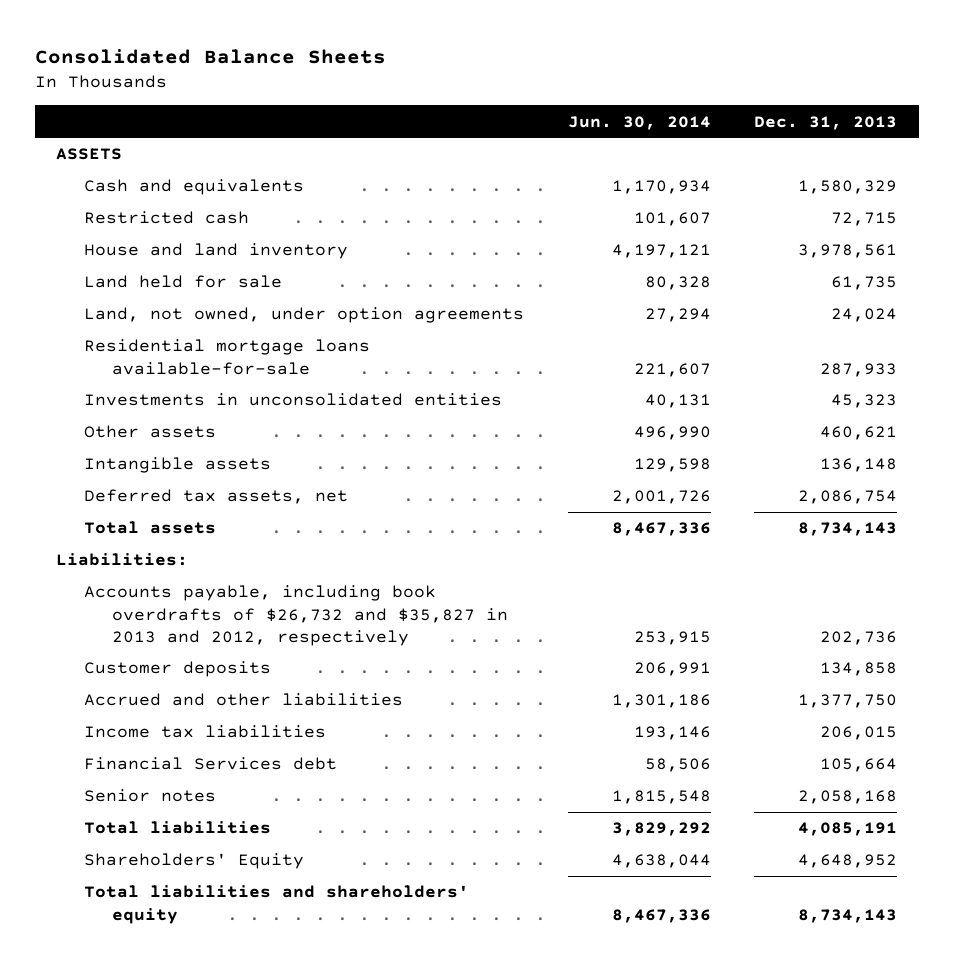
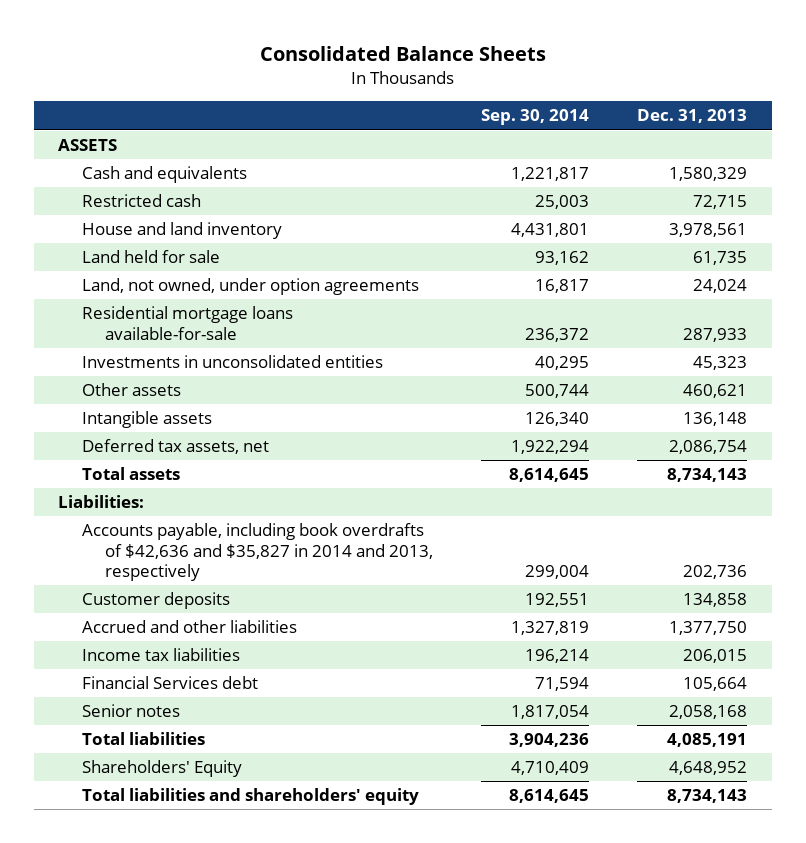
- | Jun. 30, 2014 | Dec. 31, 2013
+ | Sep. 30, 2014 | Dec. 31, 2013
- Accounts payable, including book overdrafts of $26,732 and $35,827 in 2013 and 2012, respectively | 253,915 | 202,736
+ Accounts payable, including book overdrafts of $42,636 and $35,827 in 2014 and 2013, respectively | 299,004 | 202,736

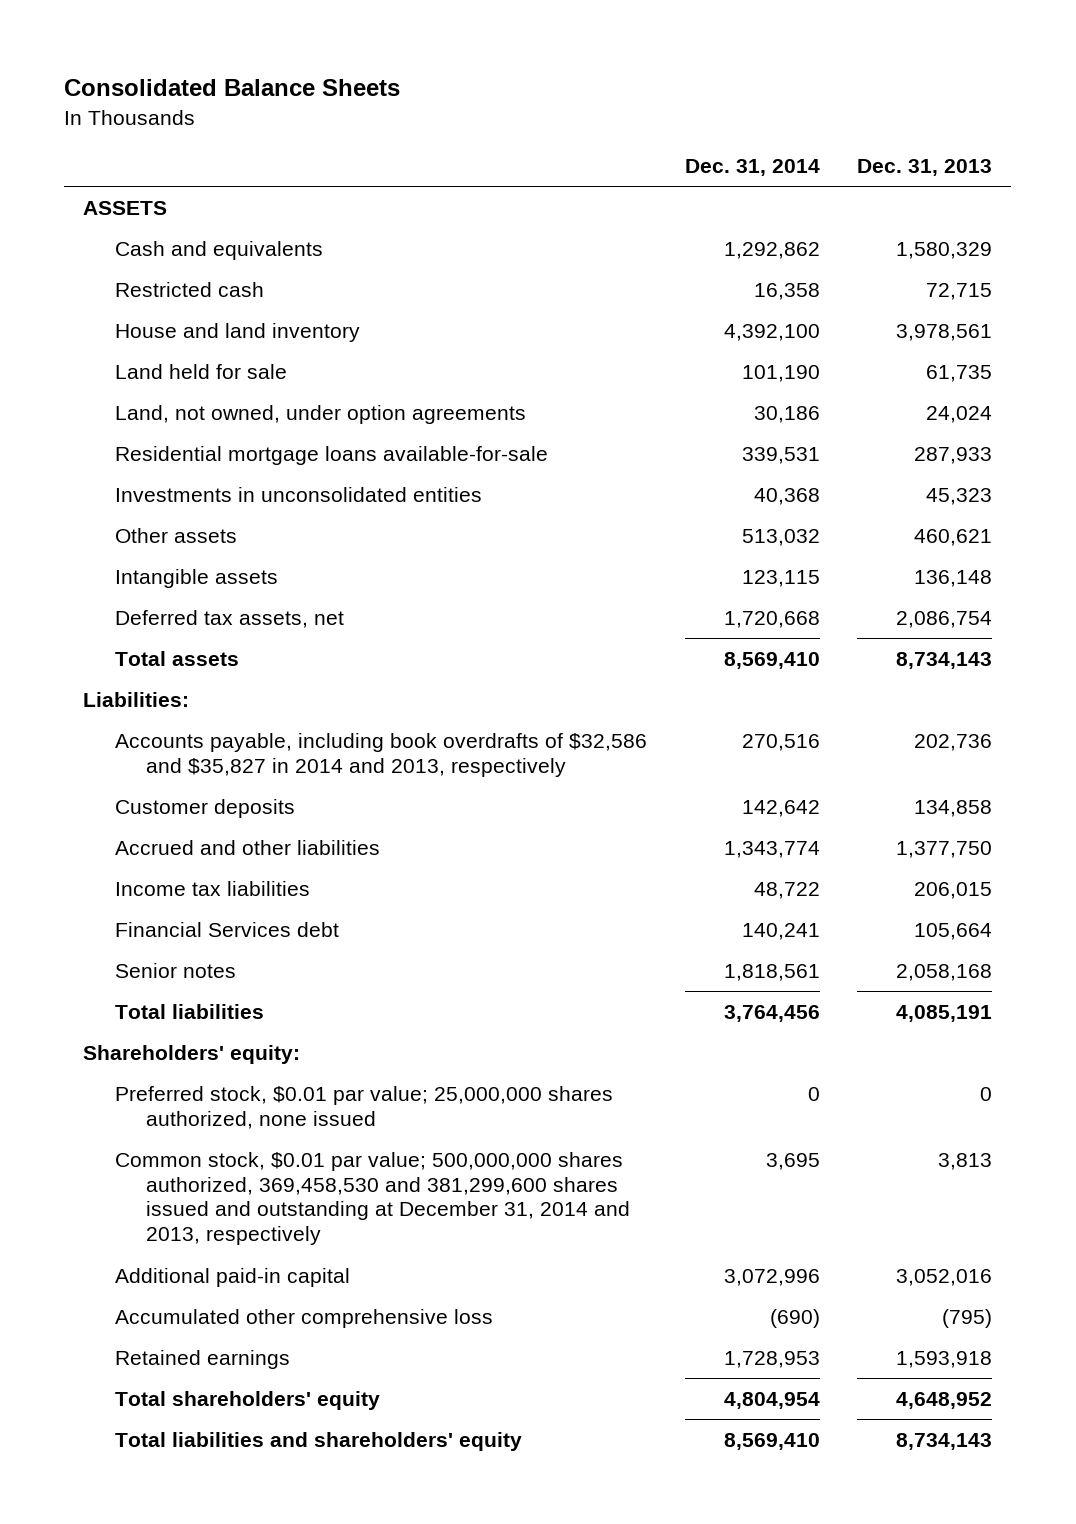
- | Sep. 30, 2014 | Dec. 31, 2013
+ | Dec. 31, 2014 | Dec. 31, 2013
- Accounts payable, including book overdrafts of $42,636 and $35,827 in 2014 and 2013, respectively | 299,004 | 202,736
+ Accounts payable, including book overdrafts of $32,586 and $35,827 in 2014 and 2013, respectively | 270,516 | 202,736
- Shareholders' Equity | 4,710,409 | 4,648,952
+ Shareholders' equity:
+ Preferred stock, $0.01 par value; 25,000,000 shares authorized, none issued | 0 | 0
+ Common stock, $0.01 par value; 500,000,000 shares authorized, 369,458,530 and 381,299,600 shares issued and outstanding at December 31, 2014 and 2013, respectively | 3,695 | 3,813
+ Additional paid-in capital | 3,072,996 | 3,052,016
+ Accumulated other comprehensive loss | (690) | (795)
+ Retained earnings | 1,728,953 | 1,593,918
+ Total shareholders' equity | 4,804,954 | 4,648,952

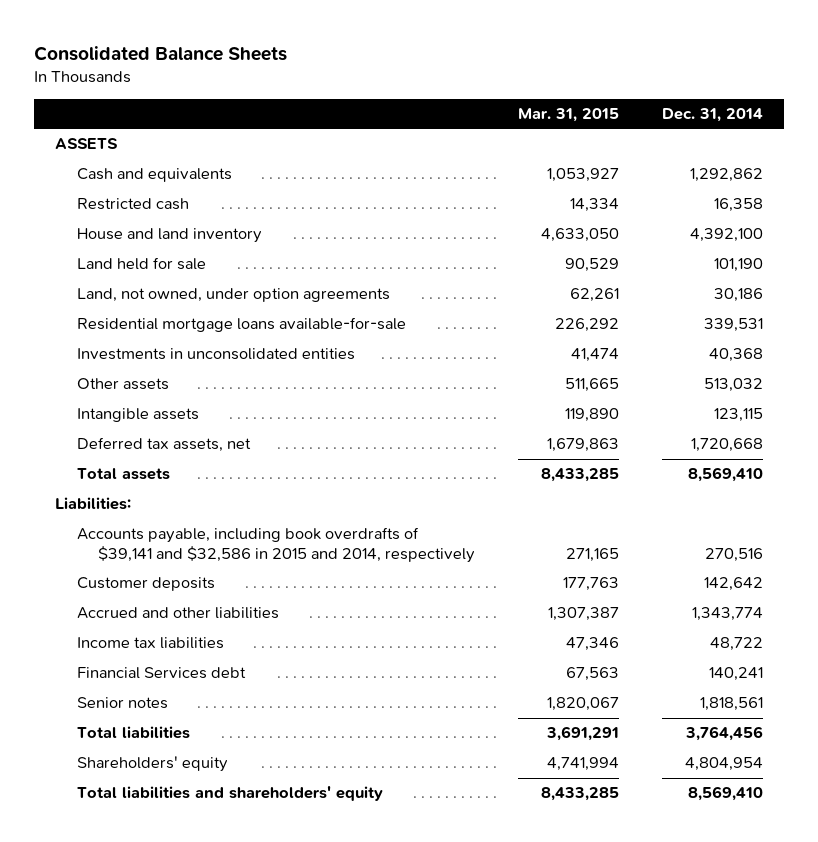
- | Dec. 31, 2014 | Dec. 31, 2013
+ | Mar. 31, 2015 | Dec. 31, 2014
- Accounts payable, including book overdrafts of $32,586 and $35,827 in 2014 and 2013, respectively | 270,516 | 202,736
+ Accounts payable, including book overdrafts of $39,141 and $32,586 in 2015 and 2014, respectively | 271,165 | 270,516
- Shareholders' equity:
- Preferred stock, $0.01 par value; 25,000,000 shares authorized, none issued | 0 | 0
- Common stock, $0.01 par value; 500,000,000 shares authorized, 369,458,530 and 381,299,600 shares issued and outstanding at December 31, 2014 and 2013, respectively | 3,695 | 3,813
- Additional paid-in capital | 3,072,996 | 3,052,016
- Accumulated other comprehensive loss | (690) | (795)
- Retained earnings | 1,728,953 | 1,593,918
- Total shareholders' equity | 4,804,954 | 4,648,952
+ Shareholders' equity | 4,741,994 | 4,804,954

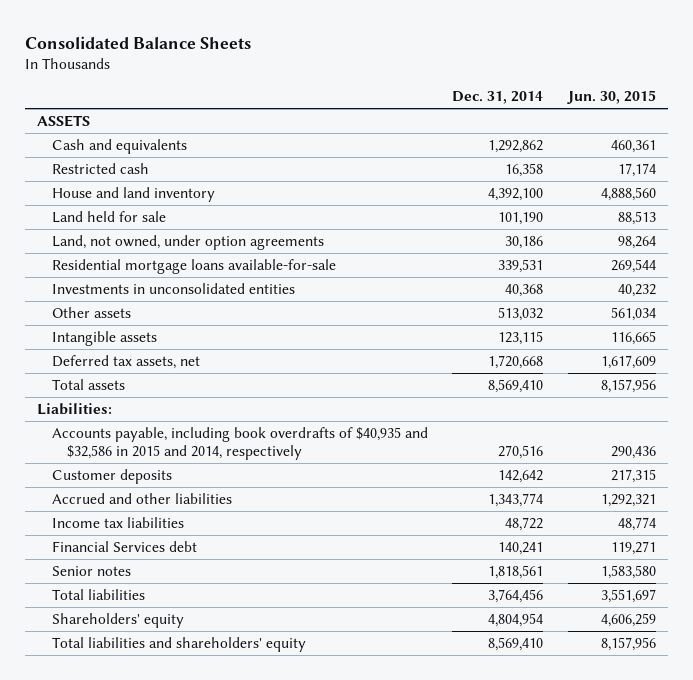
- | Mar. 31, 2015 | Dec. 31, 2014
+ | Dec. 31, 2014 | Jun. 30, 2015
- Accounts payable, including book overdrafts of $39,141 and $32,586 in 2015 and 2014, respectively | 271,165 | 270,516
+ Accounts payable, including book overdrafts of $40,935 and $32,586 in 2015 and 2014, respectively | 270,516 | 290,436

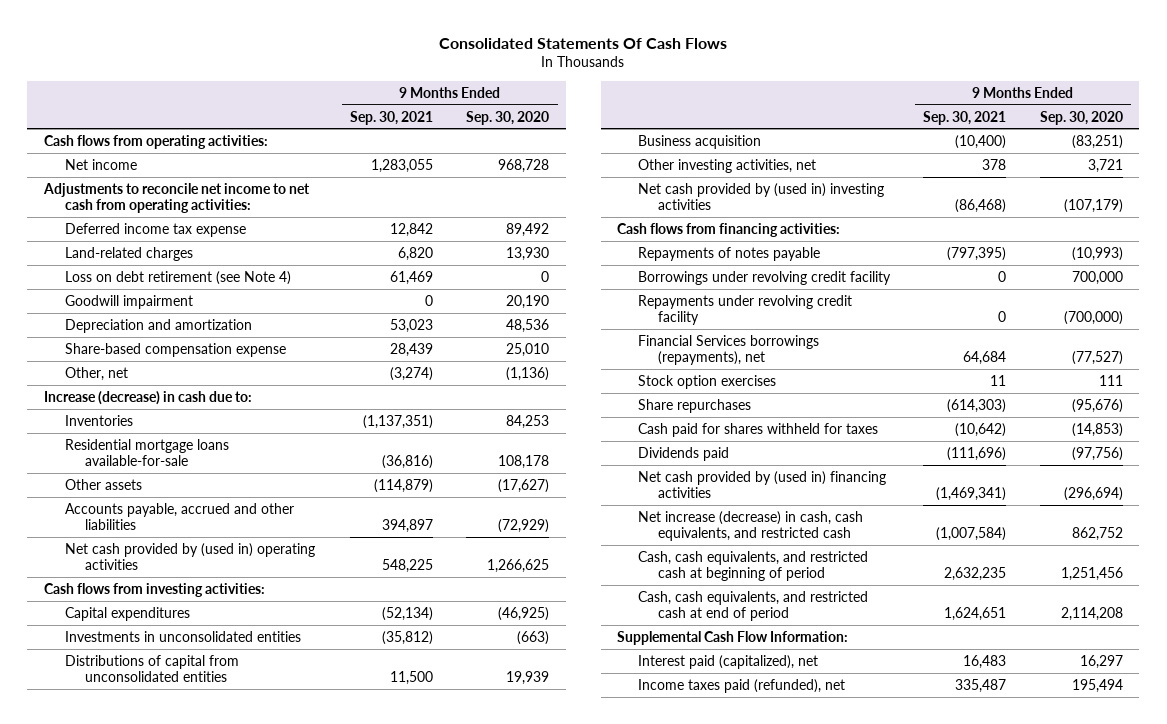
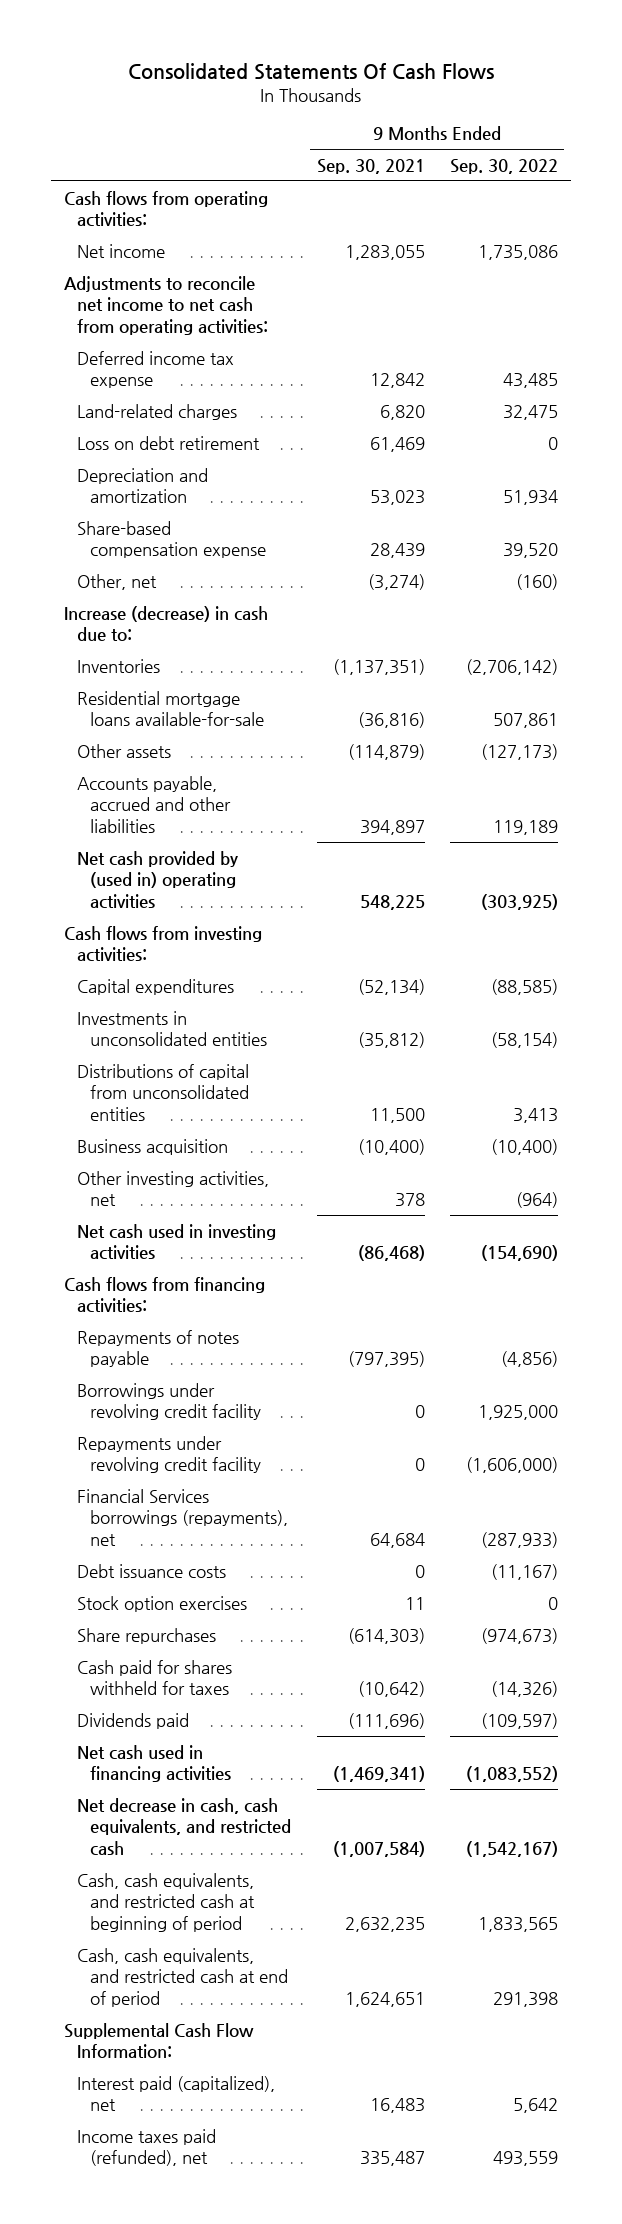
- | 9 Months Ended Sep. 30, 2021 | 9 Months Ended Sep. 30, 2020
+ | 9 Months Ended Sep. 30, 2021 | 9 Months Ended Sep. 30, 2022
- Loss on debt retirement (see Note 4) | 61,469 | 0
- Goodwill impairment | 0 | 20,190
+ Loss on debt retirement | 61,469 | 0
- Net cash provided by (used in) investing activities | (86,468) | (107,179)
+ Net cash used in investing activities | (86,468) | (154,690)
+ Debt issuance costs | 0 | (11,167)
- Net cash provided by (used in) financing activities | (1,469,341) | (296,694)
- Net increase (decrease) in cash, cash equivalents, and restricted cash | (1,007,584) | 862,752
+ Net cash used in financing activities | (1,469,341) | (1,083,552)
+ Net decrease in cash, cash equivalents, and restricted cash | (1,007,584) | (1,542,167)

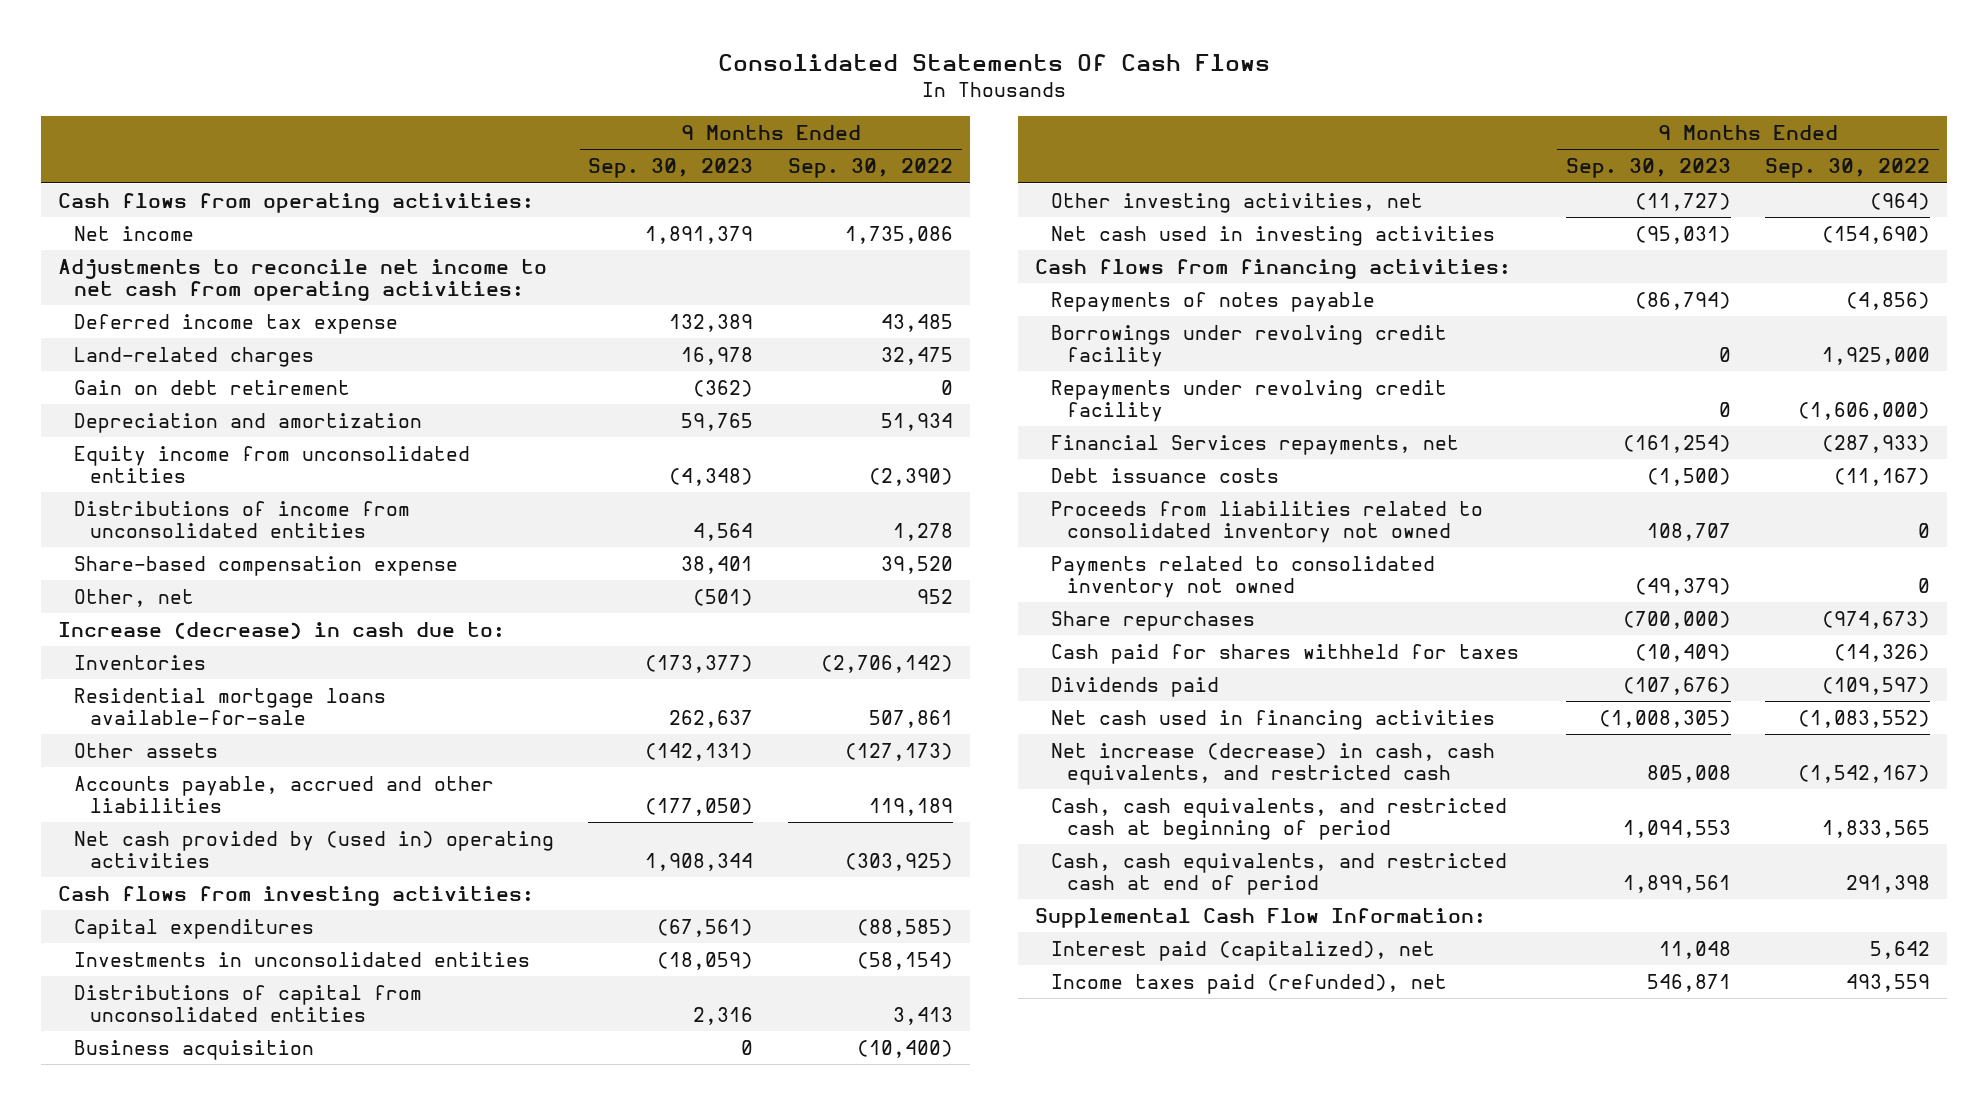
- | 9 Months Ended Sep. 30, 2021 | 9 Months Ended Sep. 30, 2022
+ | 9 Months Ended Sep. 30, 2023 | 9 Months Ended Sep. 30, 2022
- Loss on debt retirement | 61,469 | 0
+ Gain on debt retirement | (362) | 0
+ Equity income from unconsolidated entities | (4,348) | (2,390)
+ Distributions of income from unconsolidated entities | 4,564 | 1,278
- Other, net | (3,274) | (160)
+ Other, net | (501) | 952
- Financial Services borrowings (repayments), net | 64,684 | (287,933)
+ Financial Services repayments, net | (161,254) | (287,933)
- Stock option exercises | 11 | 0
+ Proceeds from liabilities related to consolidated inventory not owned | 108,707 | 0
+ Payments related to consolidated inventory not owned | (49,379) | 0
- Net decrease in cash, cash equivalents, and restricted cash | (1,007,584) | (1,542,167)
+ Net increase (decrease) in cash, cash equivalents, and restricted cash | 805,008 | (1,542,167)

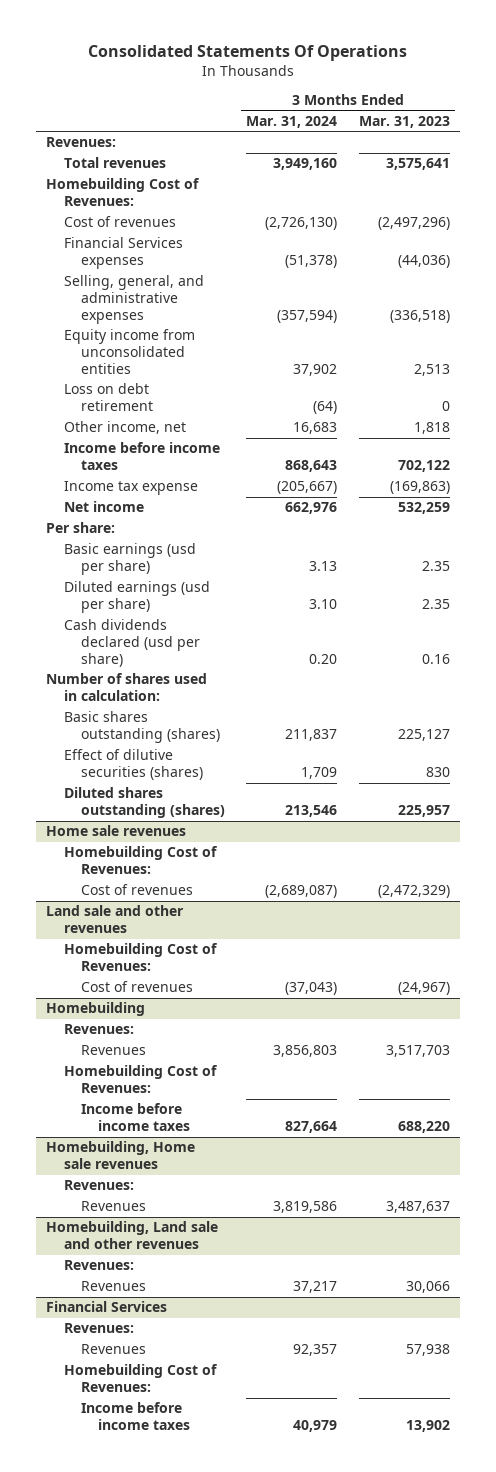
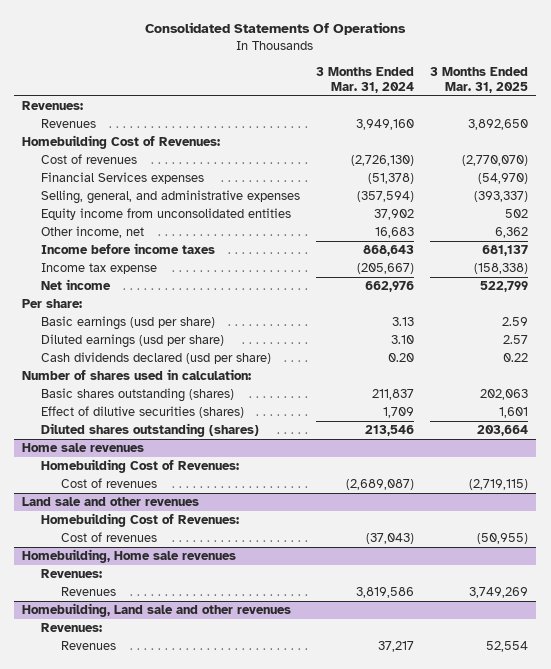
- | 3 Months Ended Mar. 31, 2024 | 3 Months Ended Mar. 31, 2023
+ | 3 Months Ended Mar. 31, 2024 | 3 Months Ended Mar. 31, 2025
- Total revenues | 3,949,160 | 3,575,641
+ Revenues | 3,949,160 | 3,892,650
- Loss on debt retirement | (64) | 0
- Homebuilding
- Revenues:
- Revenues | 3,856,803 | 3,517,703
- Homebuilding Cost of Revenues:
- Income before income taxes | 827,664 | 688,220
- Financial Services
- Revenues:
- Revenues | 92,357 | 57,938
- Homebuilding Cost of Revenues:
- Income before income taxes | 40,979 | 13,902

